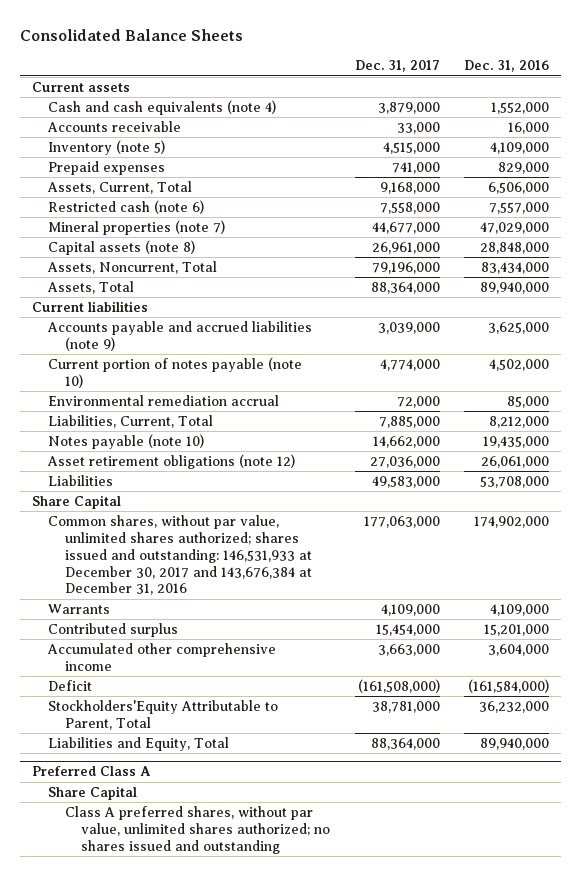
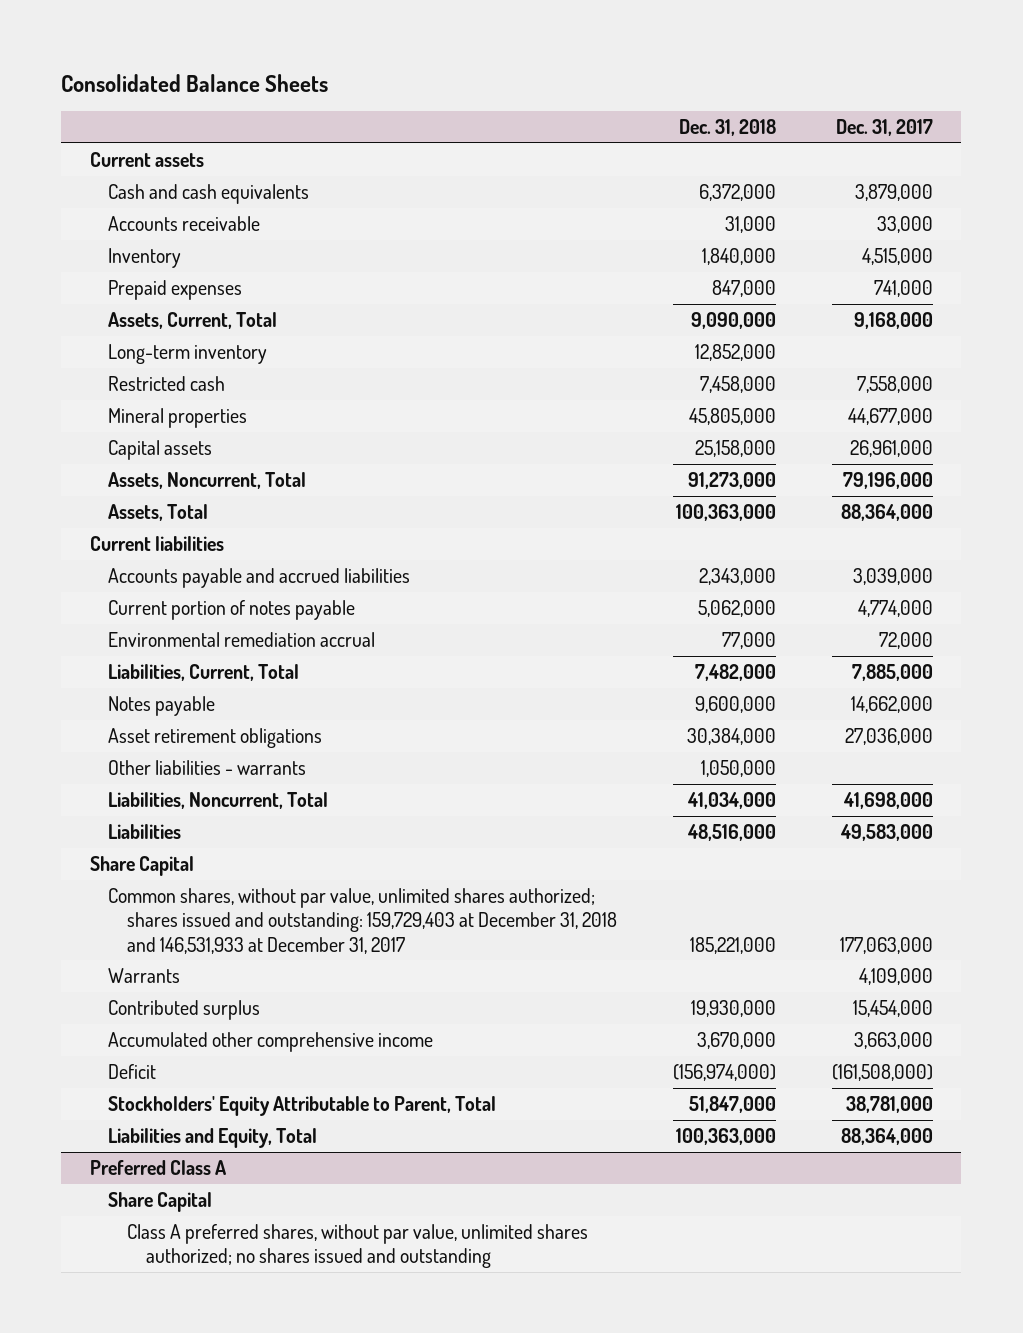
- | Dec. 31, 2017 | Dec. 31, 2016
+ | Dec. 31, 2018 | Dec. 31, 2017
- Cash and cash equivalents (note 4) | 3,879,000 | 1,552,000
+ Cash and cash equivalents | 6,372,000 | 3,879,000
- Inventory (note 5) | 4,515,000 | 4,109,000
+ Inventory | 1,840,000 | 4,515,000
- Restricted cash (note 6) | 7,558,000 | 7,557,000
- Mineral properties (note 7) | 44,677,000 | 47,029,000
- Capital assets (note 8) | 26,961,000 | 28,848,000
+ Long-term inventory | 12,852,000 |
+ Restricted cash | 7,458,000 | 7,558,000
+ Mineral properties | 45,805,000 | 44,677,000
+ Capital assets | 25,158,000 | 26,961,000
- Accounts payable and accrued liabilities (note 9) | 3,039,000 | 3,625,000
- Current portion of notes payable (note 10) | 4,774,000 | 4,502,000
+ Accounts payable and accrued liabilities | 2,343,000 | 3,039,000
+ Current portion of notes payable | 5,062,000 | 4,774,000
- Notes payable (note 10) | 14,662,000 | 19,435,000
- Asset retirement obligations (note 12) | 27,036,000 | 26,061,000
+ Notes payable | 9,600,000 | 14,662,000
+ Asset retirement obligations | 30,384,000 | 27,036,000
+ Other liabilities - warrants | 1,050,000 |
+ Liabilities, Noncurrent, Total | 41,034,000 | 41,698,000
- Common shares, without par value, unlimited shares authorized; shares issued and outstanding: 146,531,933 at December 30, 2017 and 143,676,384 at December 31, 2016 | 177,063,000 | 174,902,000
+ Common shares, without par value, unlimited shares authorized; shares issued and outstanding: 159,729,403 at December 31, 2018 and 146,531,933 at December 31, 2017 | 185,221,000 | 177,063,000
- Stockholders'Equity Attributable to Parent, Total | 38,781,000 | 36,232,000
+ Stockholders' Equity Attributable to Parent, Total | 51,847,000 | 38,781,000

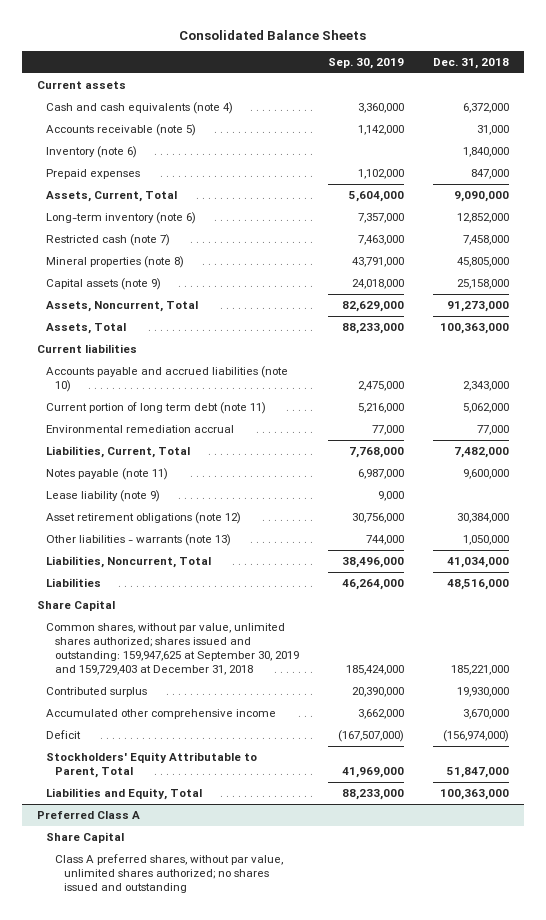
- | Dec. 31, 2018 | Dec. 31, 2017
+ | Sep. 30, 2019 | Dec. 31, 2018
- Cash and cash equivalents | 6,372,000 | 3,879,000
- Accounts receivable | 31,000 | 33,000
- Inventory | 1,840,000 | 4,515,000
+ Cash and cash equivalents (note 4) | 3,360,000 | 6,372,000
+ Accounts receivable (note 5) | 1,142,000 | 31,000
+ Inventory (note 6) | | 1,840,000
- Long-term inventory | 12,852,000 |
- Restricted cash | 7,458,000 | 7,558,000
- Mineral properties | 45,805,000 | 44,677,000
- Capital assets | 25,158,000 | 26,961,000
+ Long-term inventory (note 6) | 7,357,000 | 12,852,000
+ Restricted cash (note 7) | 7,463,000 | 7,458,000
+ Mineral properties (note 8) | 43,791,000 | 45,805,000
+ Capital assets (note 9) | 24,018,000 | 25,158,000
- Accounts payable and accrued liabilities | 2,343,000 | 3,039,000
- Current portion of notes payable | 5,062,000 | 4,774,000
+ Accounts payable and accrued liabilities (note 10) | 2,475,000 | 2,343,000
+ Current portion of long term debt (note 11) | 5,216,000 | 5,062,000
- Notes payable | 9,600,000 | 14,662,000
- Asset retirement obligations | 30,384,000 | 27,036,000
- Other liabilities - warrants | 1,050,000 |
+ Notes payable (note 11) | 6,987,000 | 9,600,000
+ Lease liability (note 9) | 9,000 |
+ Asset retirement obligations (note 12) | 30,756,000 | 30,384,000
+ Other liabilities - warrants (note 13) | 744,000 | 1,050,000
- Common shares, without par value, unlimited shares authorized; shares issued and outstanding: 159,729,403 at December 31, 2018 and 146,531,933 at December 31, 2017 | 185,221,000 | 177,063,000
- Warrants | | 4,109,000
+ Common shares, without par value, unlimited shares authorized; shares issued and outstanding: 159,947,625 at September 30, 2019 and 159,729,403 at December 31, 2018 | 185,424,000 | 185,221,000

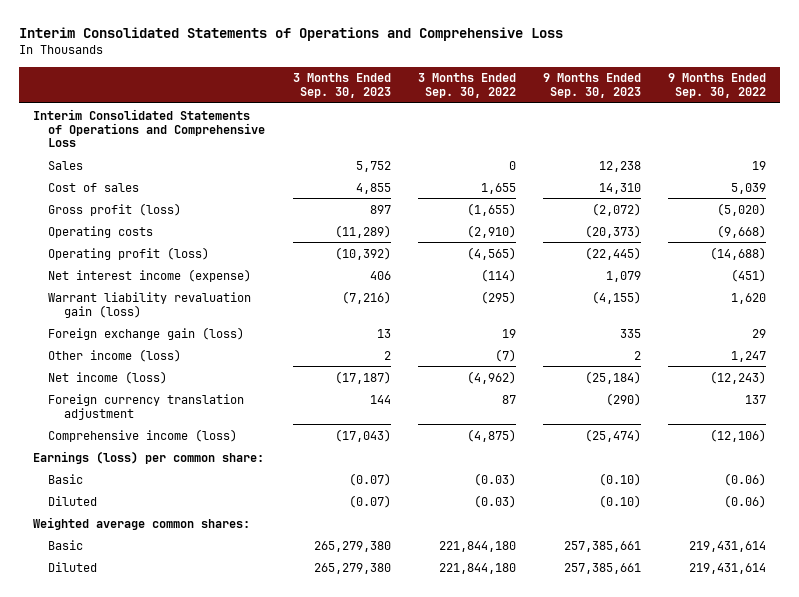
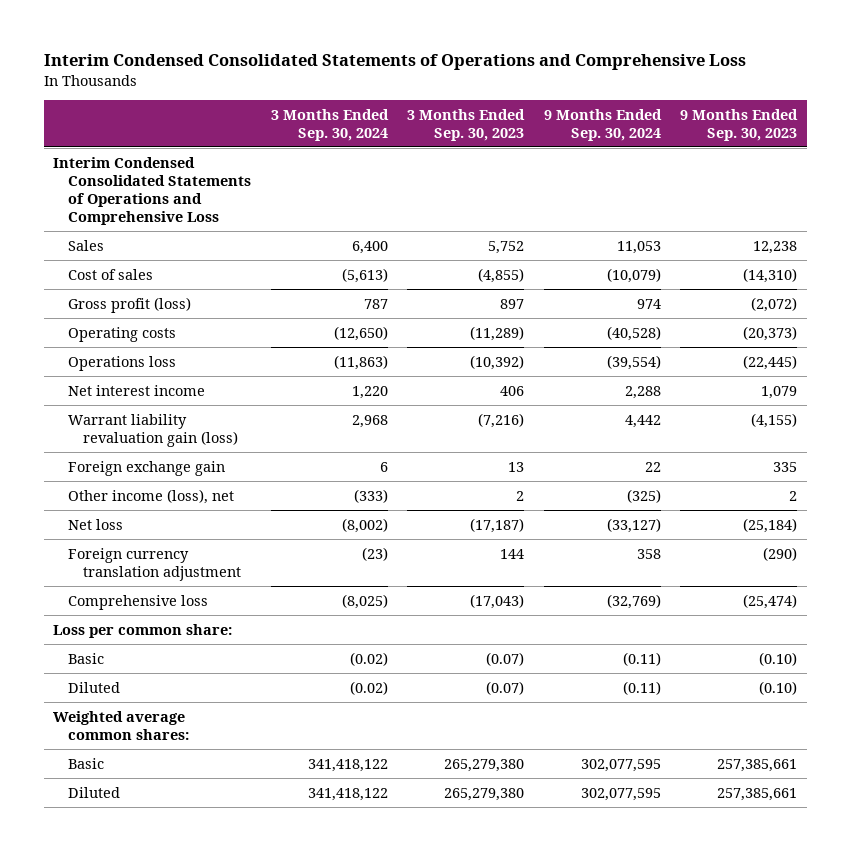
- Interim Consolidated Statements of Operations and Comprehensive Loss
+ Interim Condensed Consolidated Statements of Operations and Comprehensive Loss
- | 3 Months Ended Sep. 30, 2023 | 3 Months Ended Sep. 30, 2022 | 9 Months Ended Sep. 30, 2023 | 9 Months Ended Sep. 30, 2022
+ | 3 Months Ended Sep. 30, 2024 | 3 Months Ended Sep. 30, 2023 | 9 Months Ended Sep. 30, 2024 | 9 Months Ended Sep. 30, 2023
- Interim Consolidated Statements of Operations and Comprehensive Loss
+ Interim Condensed Consolidated Statements of Operations and Comprehensive Loss
- Cost of sales | 4,855 | 1,655 | 14,310 | 5,039
+ Cost of sales | (5,613) | (4,855) | (10,079) | (14,310)
- Operating profit (loss) | (10,392) | (4,565) | (22,445) | (14,688)
- Net interest income (expense) | 406 | (114) | 1,079 | (451)
+ Operations loss | (11,863) | (10,392) | (39,554) | (22,445)
+ Net interest income | 1,220 | 406 | 2,288 | 1,079
- Foreign exchange gain (loss) | 13 | 19 | 335 | 29
- Other income (loss) | 2 | (7) | 2 | 1,247
- Net income (loss) | (17,187) | (4,962) | (25,184) | (12,243)
+ Foreign exchange gain | 6 | 13 | 22 | 335
+ Other income (loss), net | (333) | 2 | (325) | 2
+ Net loss | (8,002) | (17,187) | (33,127) | (25,184)
- Comprehensive income (loss) | (17,043) | (4,875) | (25,474) | (12,106)
- Earnings (loss) per common share:
+ Comprehensive loss | (8,025) | (17,043) | (32,769) | (25,474)
+ Loss per common share:

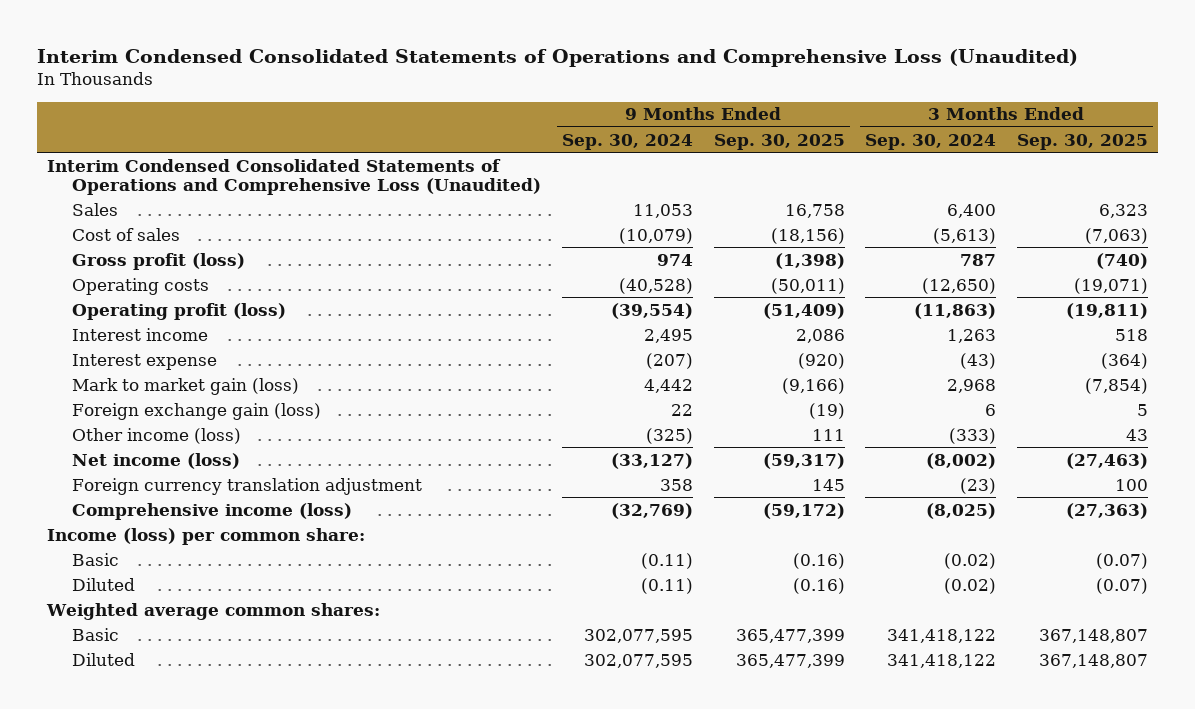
- Interim Condensed Consolidated Statements of Operations and Comprehensive Loss
+ Interim Condensed Consolidated Statements of Operations and Comprehensive Loss (Unaudited)
- | 3 Months Ended Sep. 30, 2024 | 3 Months Ended Sep. 30, 2023 | 9 Months Ended Sep. 30, 2024 | 9 Months Ended Sep. 30, 2023
+ | 9 Months Ended Sep. 30, 2024 | 9 Months Ended Sep. 30, 2025 | 3 Months Ended Sep. 30, 2024 | 3 Months Ended Sep. 30, 2025
- Interim Condensed Consolidated Statements of Operations and Comprehensive Loss
+ Interim Condensed Consolidated Statements of Operations and Comprehensive Loss (Unaudited)
- Operations loss | (11,863) | (10,392) | (39,554) | (22,445)
- Net interest income | 1,220 | 406 | 2,288 | 1,079
- Warrant liability revaluation gain (loss) | 2,968 | (7,216) | 4,442 | (4,155)
- Foreign exchange gain | 6 | 13 | 22 | 335
- Other income (loss), net | (333) | 2 | (325) | 2
- Net loss | (8,002) | (17,187) | (33,127) | (25,184)
+ Operating profit (loss) | (39,554) | (51,409) | (11,863) | (19,811)
+ Interest income | 2,495 | 2,086 | 1,263 | 518
+ Interest expense | (207) | (920) | (43) | (364)
+ Mark to market gain (loss) | 4,442 | (9,166) | 2,968 | (7,854)
+ Foreign exchange gain (loss) | 22 | (19) | 6 | 5
+ Other income (loss) | (325) | 111 | (333) | 43
+ Net income (loss) | (33,127) | (59,317) | (8,002) | (27,463)
- Comprehensive loss | (8,025) | (17,043) | (32,769) | (25,474)
- Loss per common share:
+ Comprehensive income (loss) | (32,769) | (59,172) | (8,025) | (27,363)
+ Income (loss) per common share:

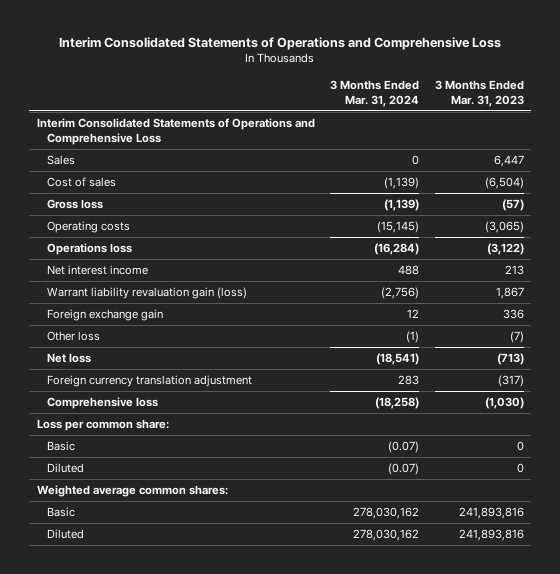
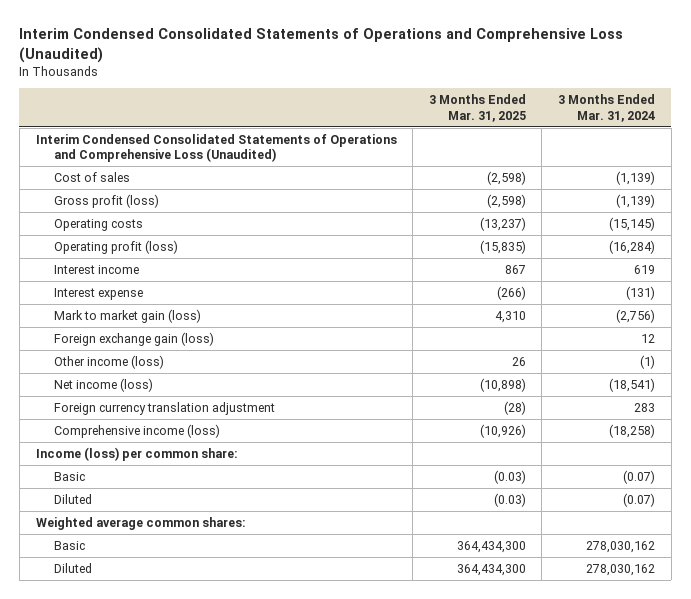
- Interim Consolidated Statements of Operations and Comprehensive Loss
+ Interim Condensed Consolidated Statements of Operations and Comprehensive Loss (Unaudited)
- | 3 Months Ended Mar. 31, 2024 | 3 Months Ended Mar. 31, 2023
+ | 3 Months Ended Mar. 31, 2025 | 3 Months Ended Mar. 31, 2024
- Interim Consolidated Statements of Operations and Comprehensive Loss
- Sales | 0 | 6,447
+ Interim Condensed Consolidated Statements of Operations and Comprehensive Loss (Unaudited)
- Gross loss | (1,139) | (57)
+ Gross profit (loss) | (2,598) | (1,139)
- Operations loss | (16,284) | (3,122)
- Net interest income | 488 | 213
- Warrant liability revaluation gain (loss) | (2,756) | 1,867
- Foreign exchange gain | 12 | 336
- Other loss | (1) | (7)
- Net loss | (18,541) | (713)
+ Operating profit (loss) | (15,835) | (16,284)
+ Interest income | 867 | 619
+ Interest expense | (266) | (131)
+ Mark to market gain (loss) | 4,310 | (2,756)
+ Foreign exchange gain (loss) | | 12
+ Other income (loss) | 26 | (1)
+ Net income (loss) | (10,898) | (18,541)
- Comprehensive loss | (18,258) | (1,030)
- Loss per common share:
+ Comprehensive income (loss) | (10,926) | (18,258)
+ Income (loss) per common share:

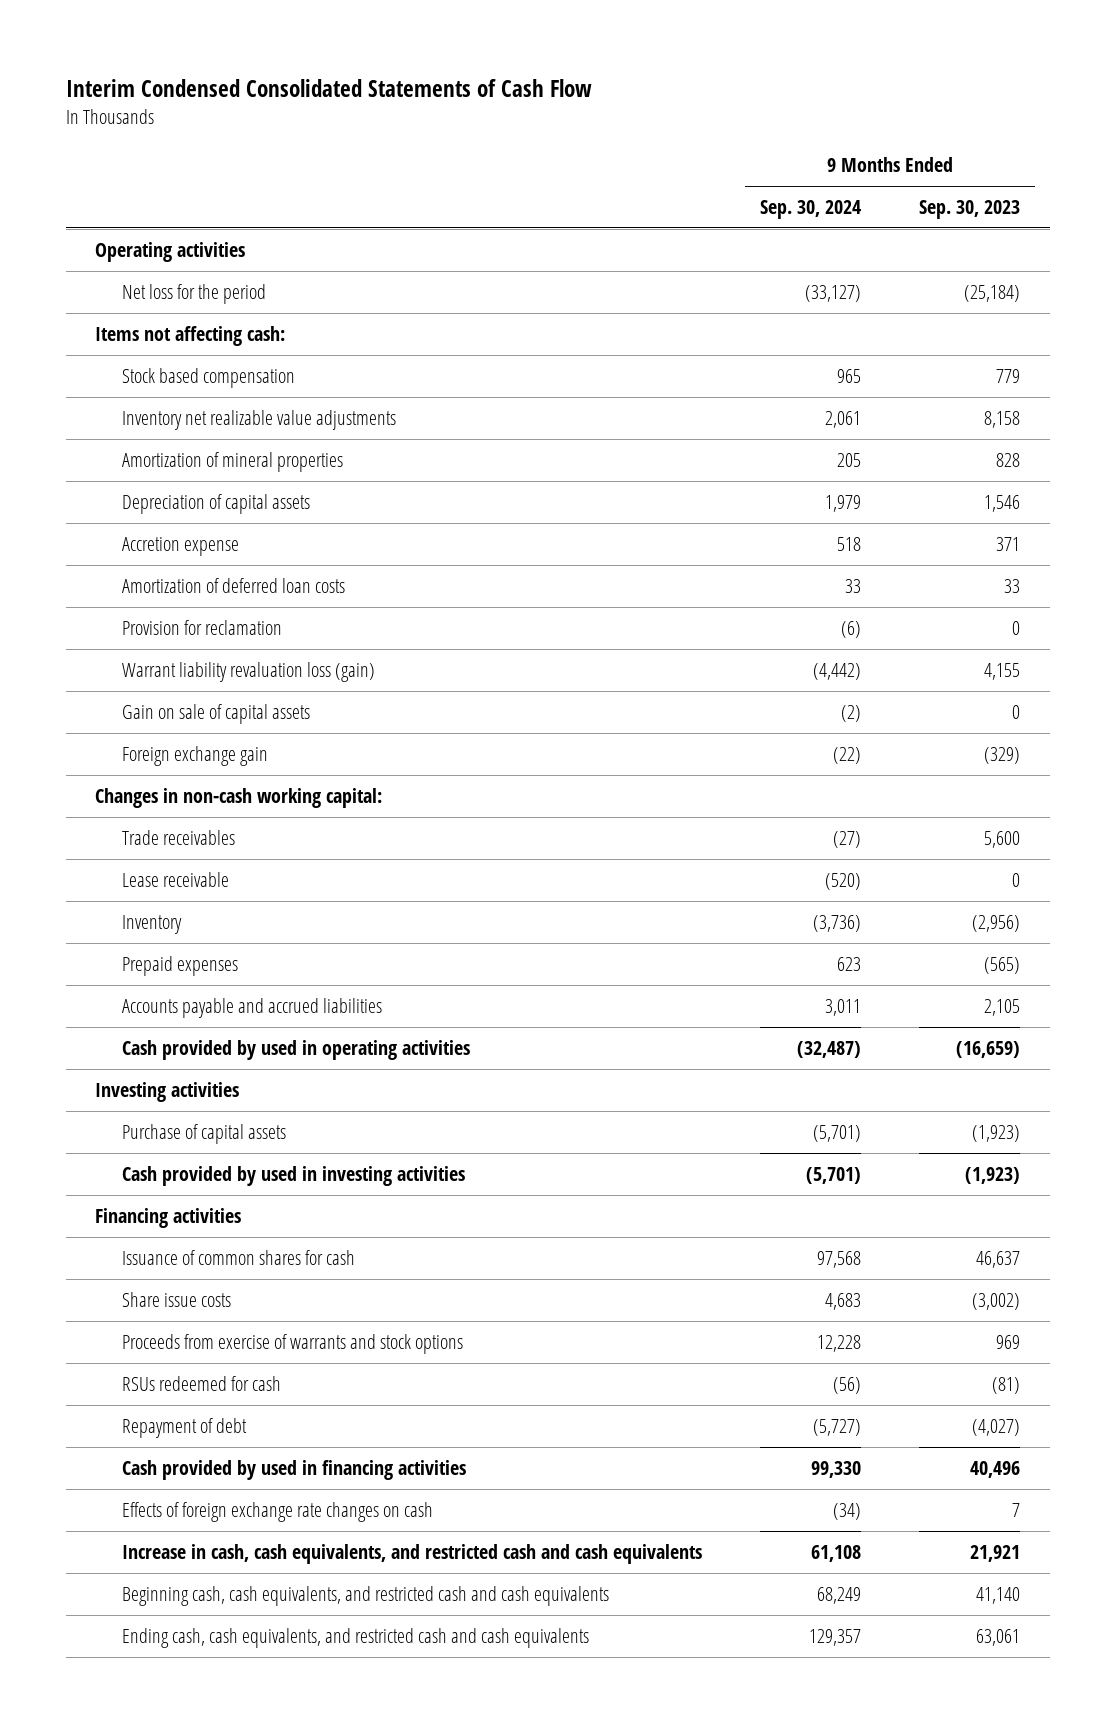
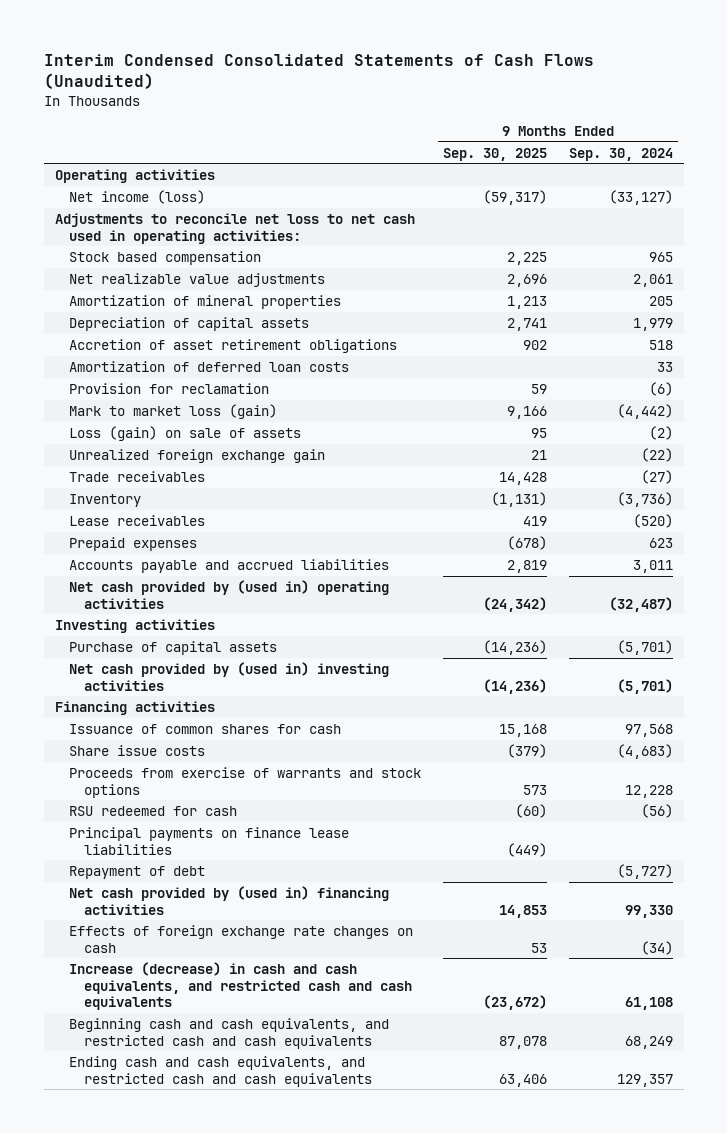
- Interim Condensed Consolidated Statements of Cash Flow
+ Interim Condensed Consolidated Statements of Cash Flows (Unaudited)
- | 9 Months Ended Sep. 30, 2024 | 9 Months Ended Sep. 30, 2023
+ | 9 Months Ended Sep. 30, 2025 | 9 Months Ended Sep. 30, 2024
- Net loss for the period | (33,127) | (25,184)
- Items not affecting cash:
+ Net income (loss) | (59,317) | (33,127)
+ Adjustments to reconcile net loss to net cash used in operating activities:
- Inventory net realizable value adjustments | 2,061 | 8,158
+ Net realizable value adjustments | 2,696 | 2,061
- Accretion expense | 518 | 371
+ Accretion of asset retirement obligations | 902 | 518
- Warrant liability revaluation loss (gain) | (4,442) | 4,155
- Gain on sale of capital assets | (2) | 0
- Foreign exchange gain | (22) | (329)
- Changes in non-cash working capital:
+ Mark to market loss (gain) | 9,166 | (4,442)
+ Loss (gain) on sale of assets | 95 | (2)
+ Unrealized foreign exchange gain | 21 | (22)
- Lease receivable | (520) | 0
+ Lease receivables | 419 | (520)
- Cash provided by used in operating activities | (32,487) | (16,659)
+ Net cash provided by (used in) operating activities | (24,342) | (32,487)
- Cash provided by used in investing activities | (5,701) | (1,923)
+ Net cash provided by (used in) investing activities | (14,236) | (5,701)
- Share issue costs | 4,683 | (3,002)
+ Share issue costs | (379) | (4,683)
- RSUs redeemed for cash | (56) | (81)
+ RSU redeemed for cash | (60) | (56)
+ Principal payments on finance lease liabilities | (449) |
- Cash provided by used in financing activities | 99,330 | 40,496
+ Net cash provided by (used in) financing activities | 14,853 | 99,330
- Increase in cash, cash equivalents, and restricted cash and cash equivalents | 61,108 | 21,921
- Beginning cash, cash equivalents, and restricted cash and cash equivalents | 68,249 | 41,140
- Ending cash, cash equivalents, and restricted cash and cash equivalents | 129,357 | 63,061
+ Increase (decrease) in cash and cash equivalents, and restricted cash and cash equivalents | (23,672) | 61,108
+ Beginning cash and cash equivalents, and restricted cash and cash equivalents | 87,078 | 68,249
+ Ending cash and cash equivalents, and restricted cash and cash equivalents | 63,406 | 129,357

